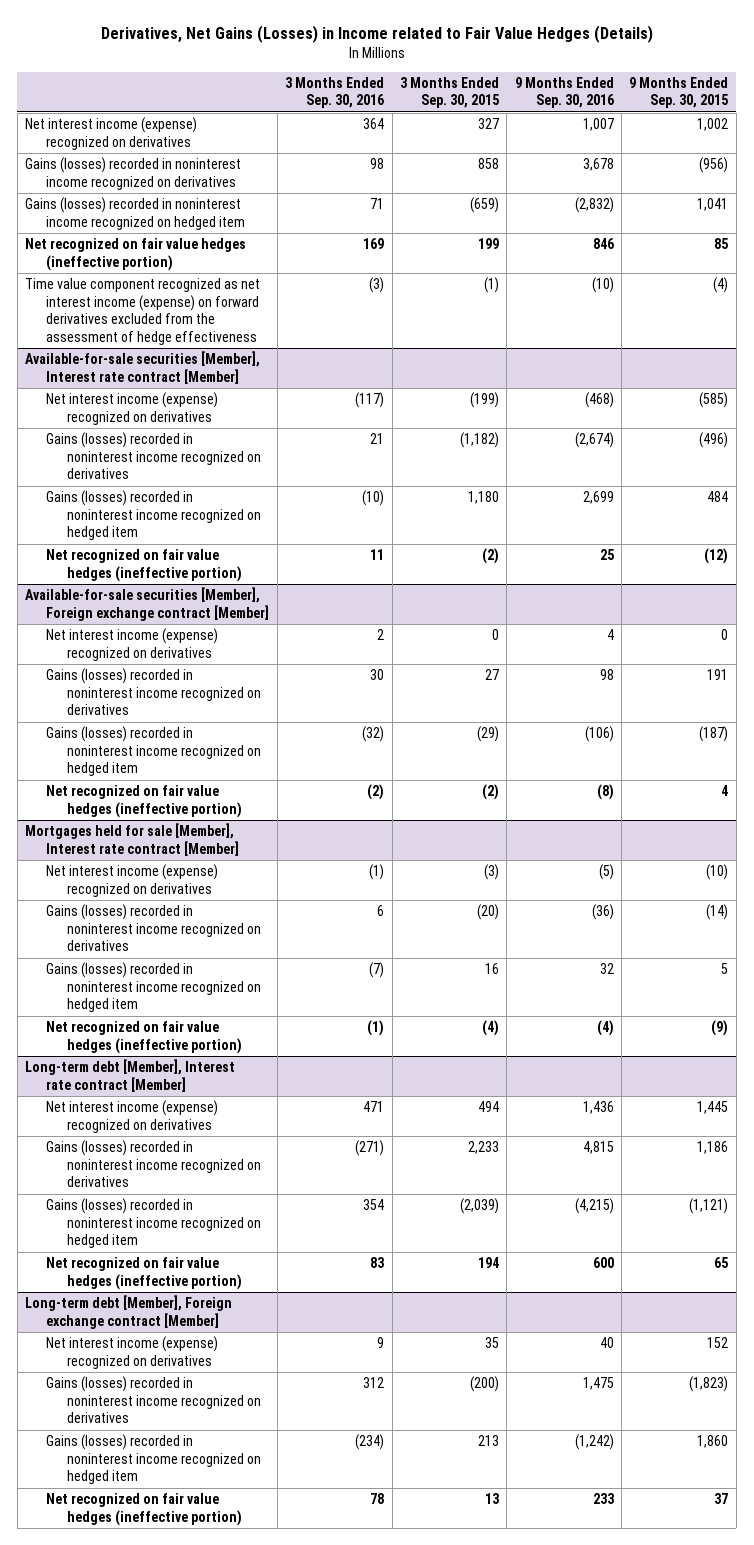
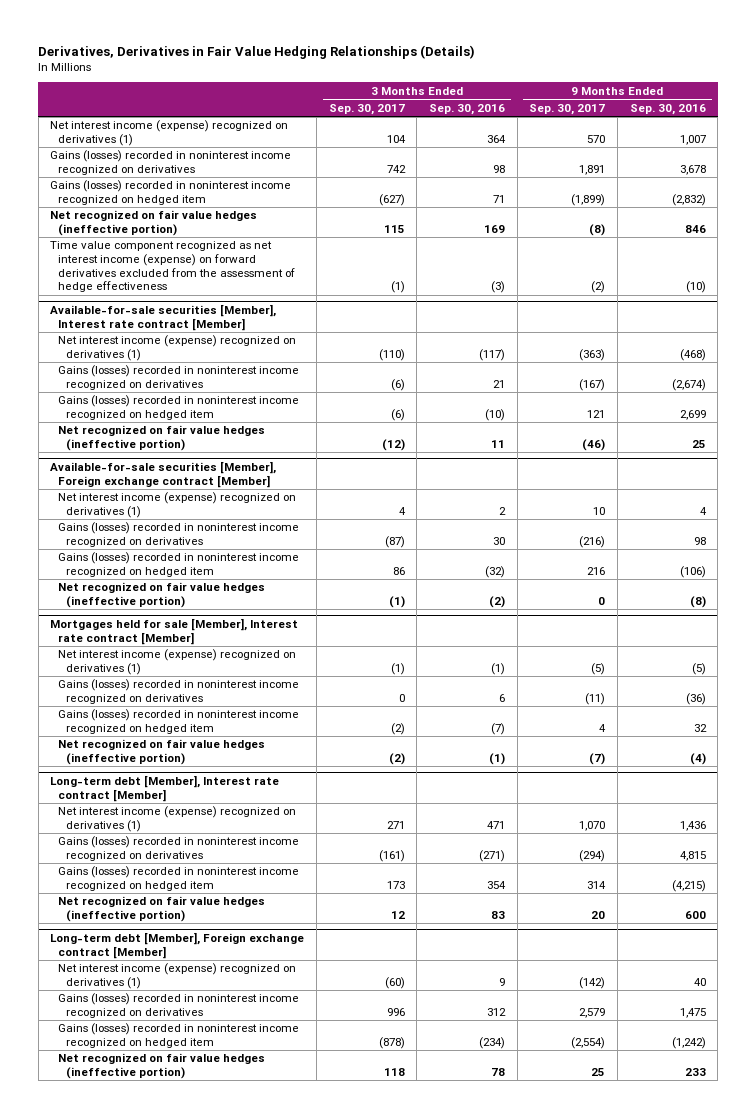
- Derivatives, Net Gains (Losses) in Income related to Fair Value Hedges (Details)
+ Derivatives, Derivatives in Fair Value Hedging Relationships (Details)
- | 3 Months Ended Sep. 30, 2016 | 3 Months Ended Sep. 30, 2015 | 9 Months Ended Sep. 30, 2016 | 9 Months Ended Sep. 30, 2015
+ | 3 Months Ended Sep. 30, 2017 | 3 Months Ended Sep. 30, 2016 | 9 Months Ended Sep. 30, 2017 | 9 Months Ended Sep. 30, 2016
- Net interest income (expense) recognized on derivatives | 364 | 327 | 1,007 | 1,002
+ Net interest income (expense) recognized on derivatives (1) | 104 | 364 | 570 | 1,007
@ Available-for-sale securities [Member], Interest rate contract [Member]
- Net interest income (expense) recognized on derivatives | (117) | (199) | (468) | (585)
+ Net interest income (expense) recognized on derivatives (1) | (110) | (117) | (363) | (468)
@ Available-for-sale securities [Member], Foreign exchange contract [Member]
- Net interest income (expense) recognized on derivatives | 2 | 0 | 4 | 0
+ Net interest income (expense) recognized on derivatives (1) | 4 | 2 | 10 | 4
@ Mortgages held for sale [Member], Interest rate contract [Member]
- Net interest income (expense) recognized on derivatives | (1) | (3) | (5) | (10)
+ Net interest income (expense) recognized on derivatives (1) | (1) | (1) | (5) | (5)
@ Long-term debt [Member], Interest rate contract [Member]
- Net interest income (expense) recognized on derivatives | 471 | 494 | 1,436 | 1,445
+ Net interest income (expense) recognized on derivatives (1) | 271 | 471 | 1,070 | 1,436
@ Long-term debt [Member], Foreign exchange contract [Member]
- Net interest income (expense) recognized on derivatives | 9 | 35 | 40 | 152
+ Net interest income (expense) recognized on derivatives (1) | (60) | 9 | (142) | 40

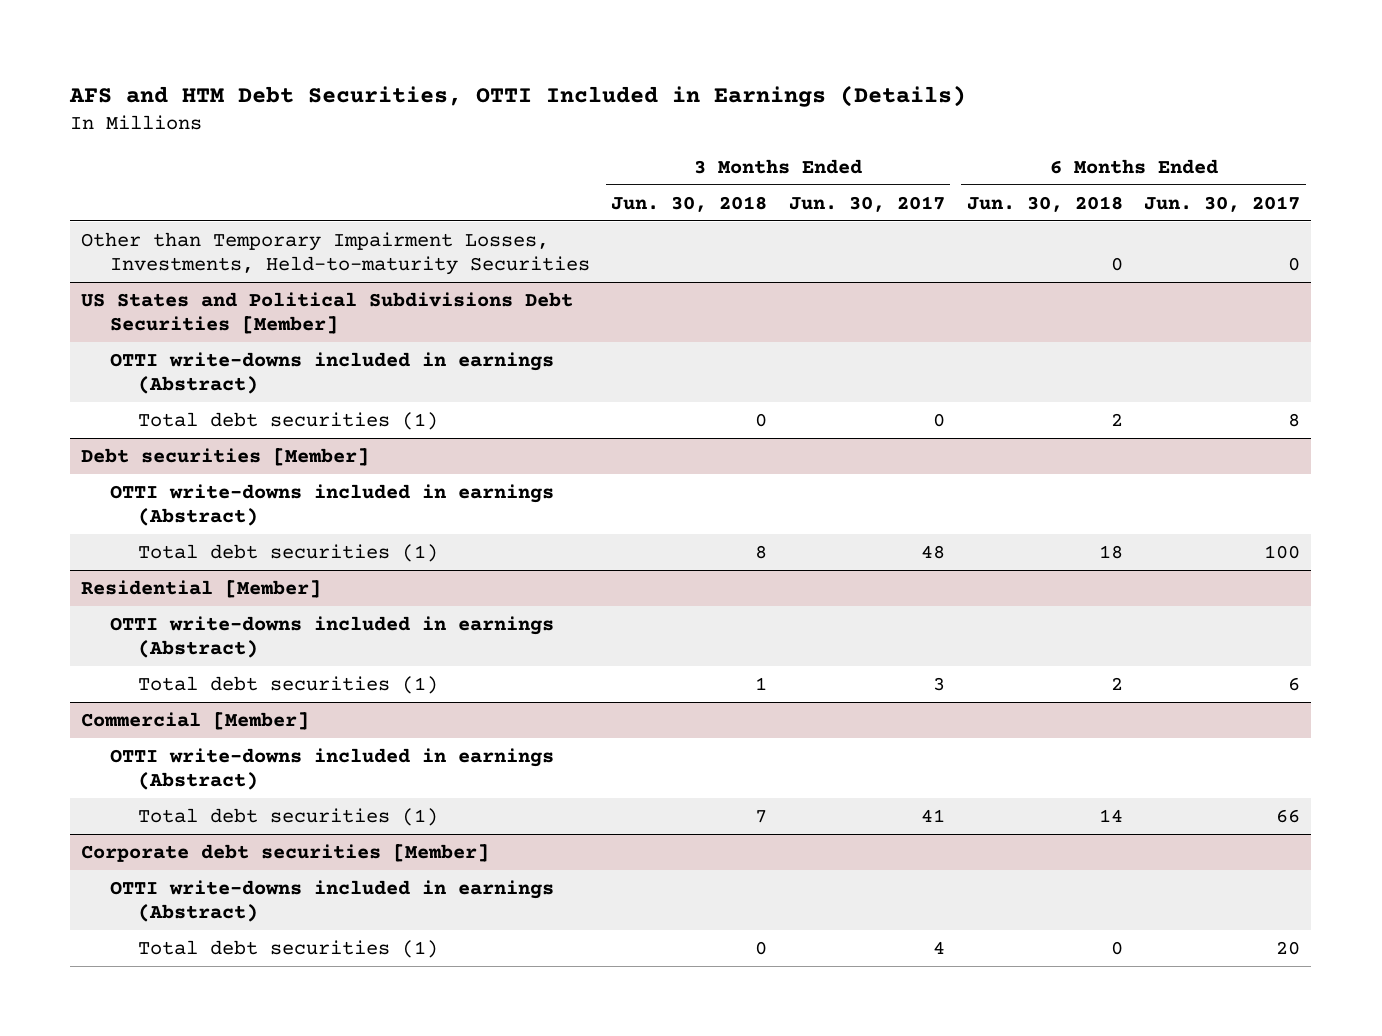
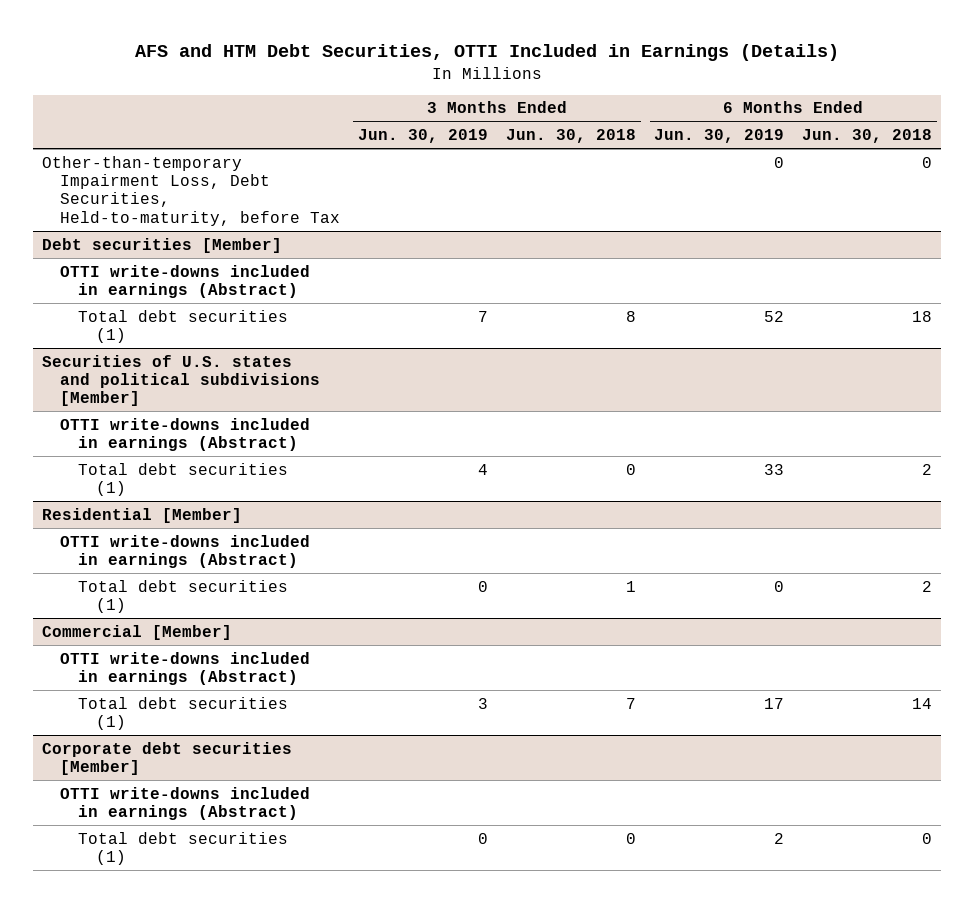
- | 3 Months Ended Jun. 30, 2018 | 3 Months Ended Jun. 30, 2017 | 6 Months Ended Jun. 30, 2018 | 6 Months Ended Jun. 30, 2017
+ | 3 Months Ended Jun. 30, 2019 | 3 Months Ended Jun. 30, 2018 | 6 Months Ended Jun. 30, 2019 | 6 Months Ended Jun. 30, 2018
- Other than Temporary Impairment Losses, Investments, Held-to-maturity Securities | | | 0 | 0
- US States and Political Subdivisions Debt Securities [Member]
- OTTI write-downs included in earnings (Abstract)
- Total debt securities (1) | 0 | 0 | 2 | 8
+ Other-than-temporary Impairment Loss, Debt Securities, Held-to-maturity, before Tax | | | 0 | 0
+ Securities of U.S. states and political subdivisions [Member]
+ OTTI write-downs included in earnings (Abstract)
+ Total debt securities (1) | 4 | 0 | 33 | 2

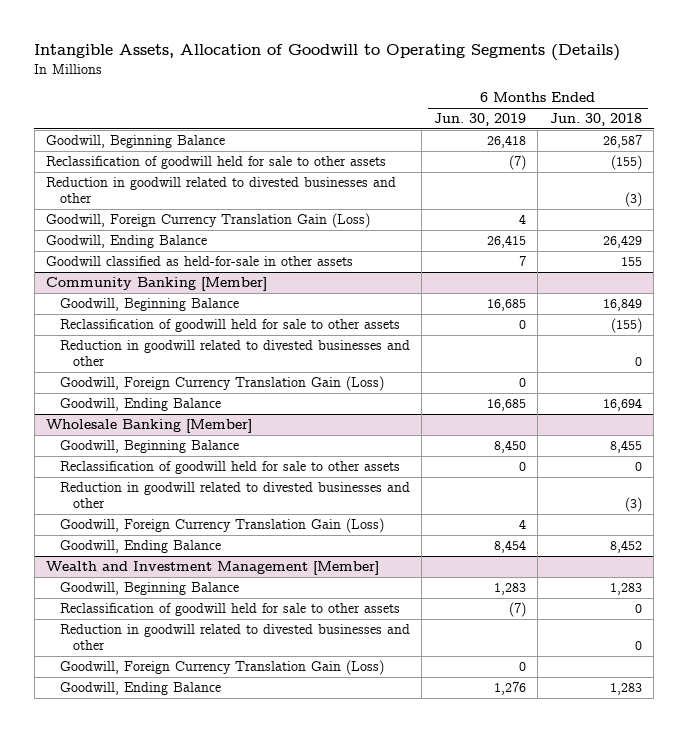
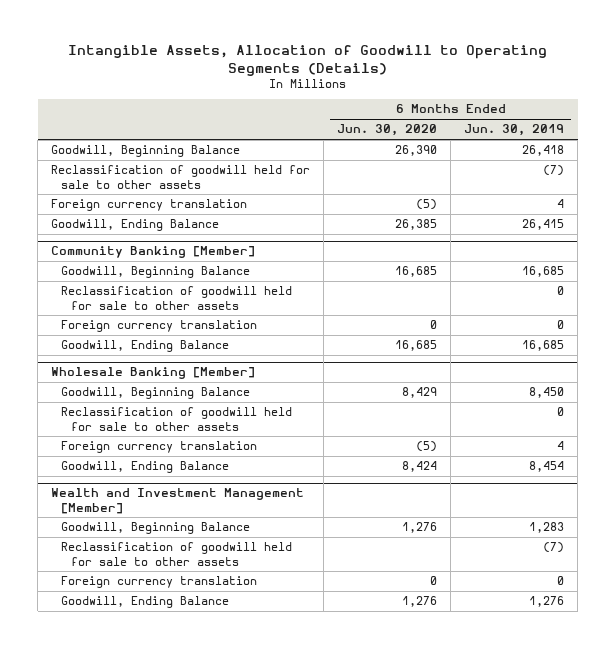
- | 6 Months Ended Jun. 30, 2019 | 6 Months Ended Jun. 30, 2018
+ | 6 Months Ended Jun. 30, 2020 | 6 Months Ended Jun. 30, 2019
- Reduction in goodwill related to divested businesses and other | | (3)
- Goodwill, Foreign Currency Translation Gain (Loss) | 4 |
+ Foreign currency translation | (5) | 4
- Goodwill classified as held-for-sale in other assets | 7 | 155
@ Community Banking [Member]
- Reduction in goodwill related to divested businesses and other | | 0
- Goodwill, Foreign Currency Translation Gain (Loss) | 0 |
+ Foreign currency translation | 0 | 0
@ Wholesale Banking [Member]
- Reduction in goodwill related to divested businesses and other | | (3)
- Goodwill, Foreign Currency Translation Gain (Loss) | 4 |
+ Foreign currency translation | (5) | 4
@ Wealth and Investment Management [Member]
- Reduction in goodwill related to divested businesses and other | | 0
- Goodwill, Foreign Currency Translation Gain (Loss) | 0 |
+ Foreign currency translation | 0 | 0

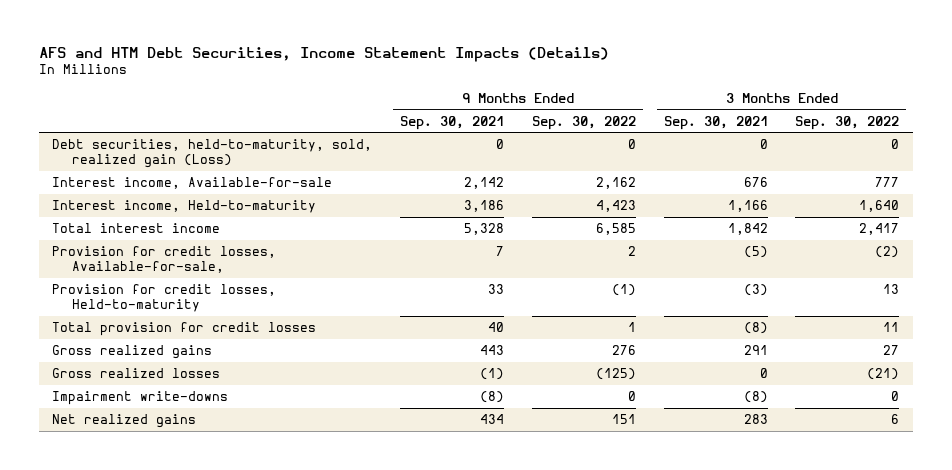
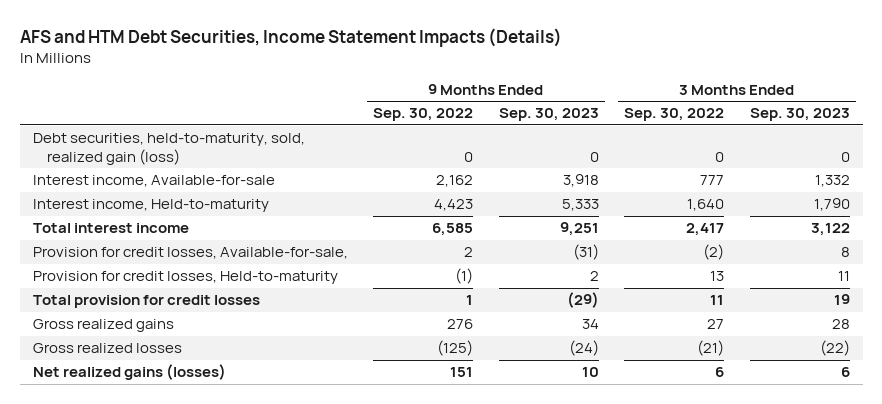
- | 9 Months Ended Sep. 30, 2021 | 9 Months Ended Sep. 30, 2022 | 3 Months Ended Sep. 30, 2021 | 3 Months Ended Sep. 30, 2022
+ | 9 Months Ended Sep. 30, 2022 | 9 Months Ended Sep. 30, 2023 | 3 Months Ended Sep. 30, 2022 | 3 Months Ended Sep. 30, 2023
- Debt securities, held-to-maturity, sold, realized gain (Loss) | 0 | 0 | 0 | 0
+ Debt securities, held-to-maturity, sold, realized gain (loss) | 0 | 0 | 0 | 0
- Impairment write-downs | (8) | 0 | (8) | 0
- Net realized gains | 434 | 151 | 283 | 6
+ Net realized gains (losses) | 151 | 10 | 6 | 6

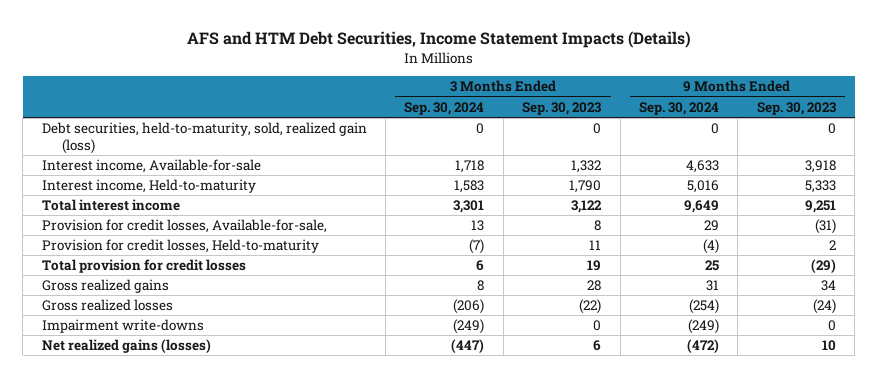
- | 9 Months Ended Sep. 30, 2022 | 9 Months Ended Sep. 30, 2023 | 3 Months Ended Sep. 30, 2022 | 3 Months Ended Sep. 30, 2023
+ | 3 Months Ended Sep. 30, 2024 | 3 Months Ended Sep. 30, 2023 | 9 Months Ended Sep. 30, 2024 | 9 Months Ended Sep. 30, 2023
+ Impairment write-downs | (249) | 0 | (249) | 0

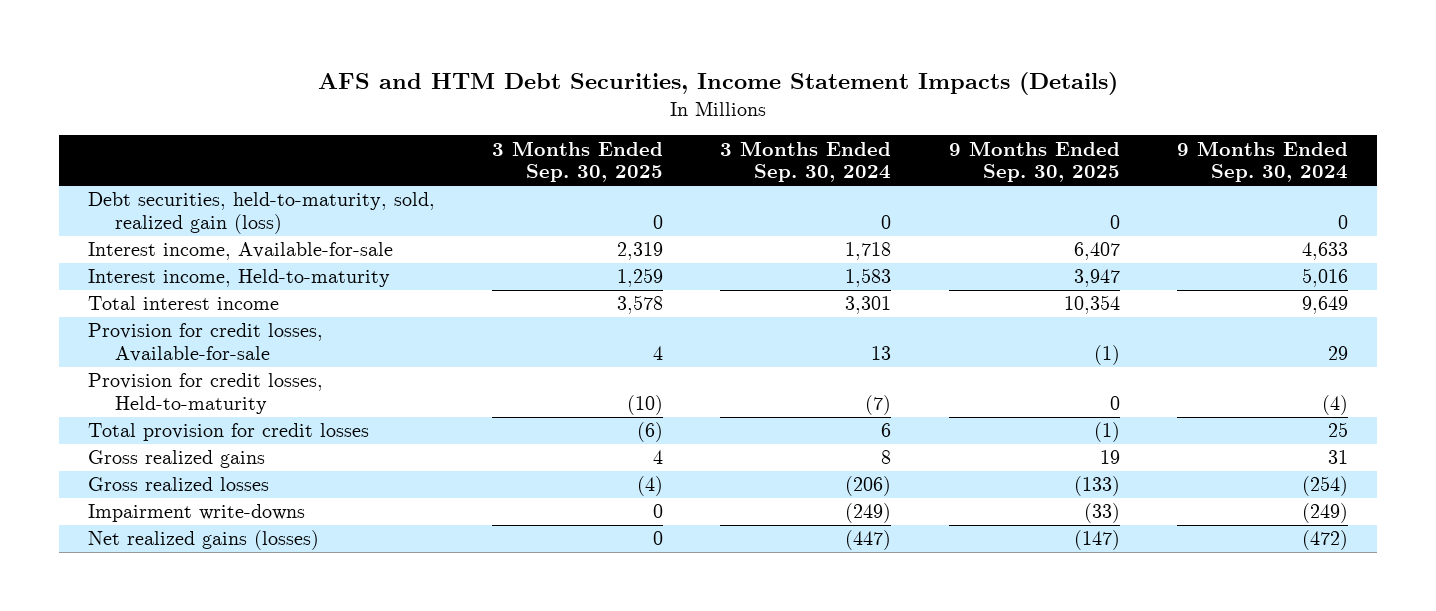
- | 3 Months Ended Sep. 30, 2024 | 3 Months Ended Sep. 30, 2023 | 9 Months Ended Sep. 30, 2024 | 9 Months Ended Sep. 30, 2023
+ | 3 Months Ended Sep. 30, 2025 | 3 Months Ended Sep. 30, 2024 | 9 Months Ended Sep. 30, 2025 | 9 Months Ended Sep. 30, 2024
- Provision for credit losses, Available-for-sale, | 13 | 8 | 29 | (31)
+ Provision for credit losses, Available-for-sale | 4 | 13 | (1) | 29

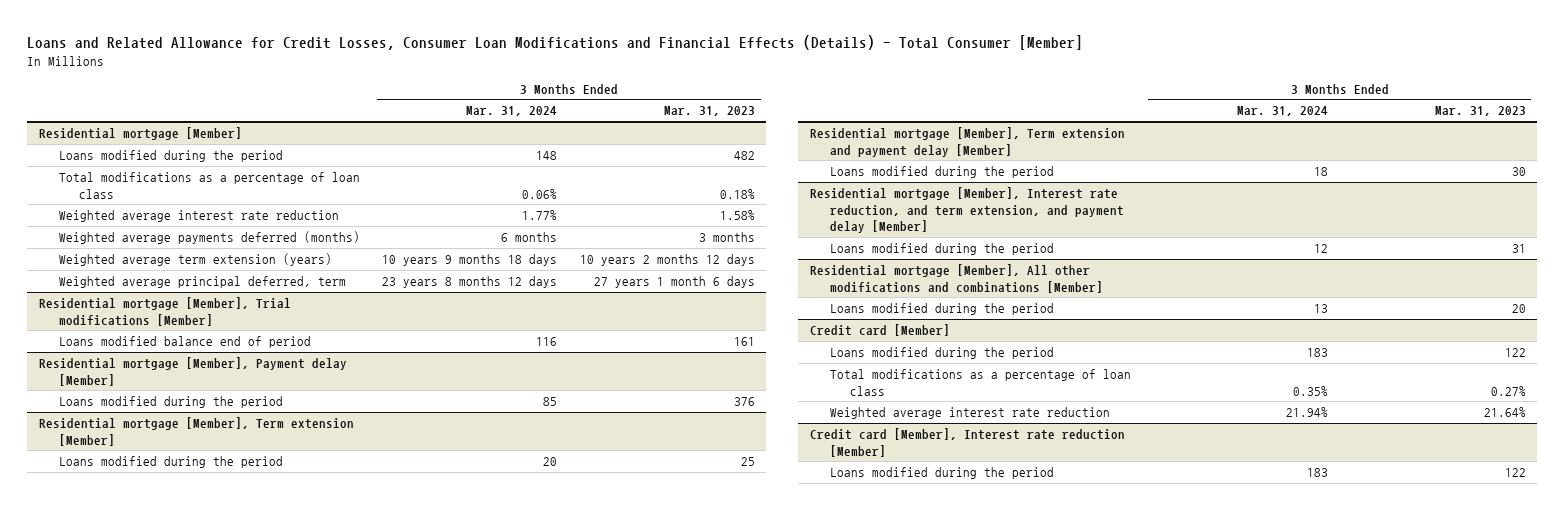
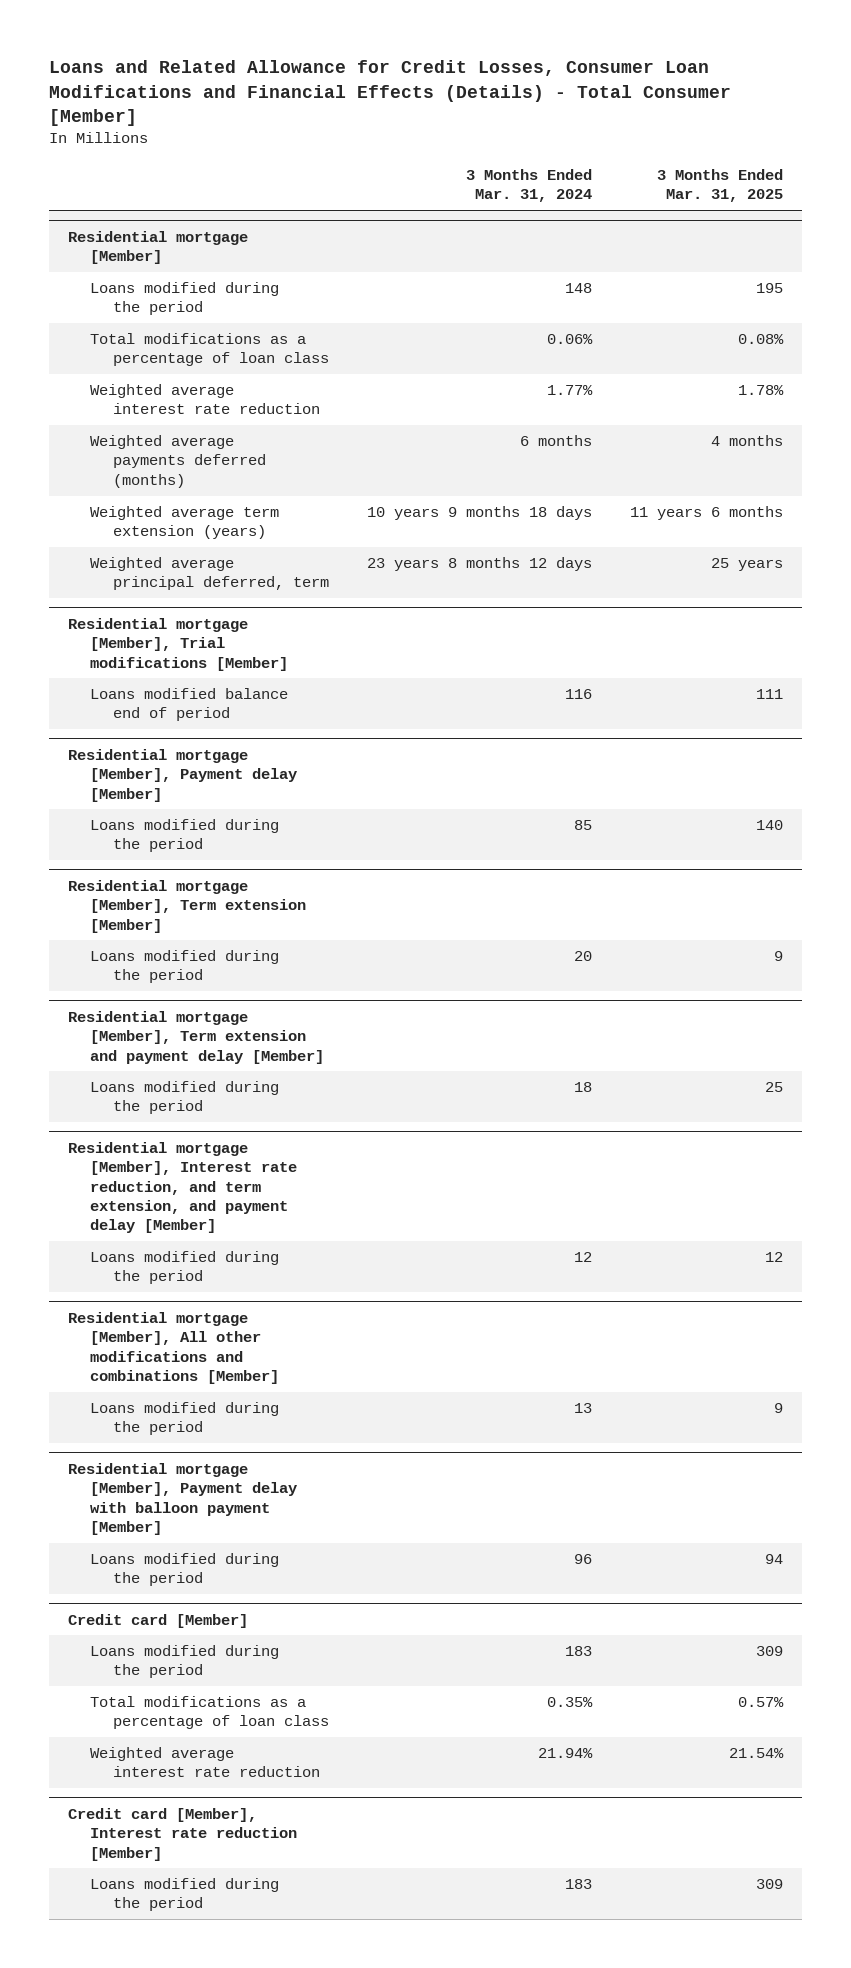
- | 3 Months Ended Mar. 31, 2024 | 3 Months Ended Mar. 31, 2023
+ | 3 Months Ended Mar. 31, 2024 | 3 Months Ended Mar. 31, 2025
+ Residential mortgage [Member], Payment delay with balloon payment [Member]
+ Loans modified during the period | 96 | 94

